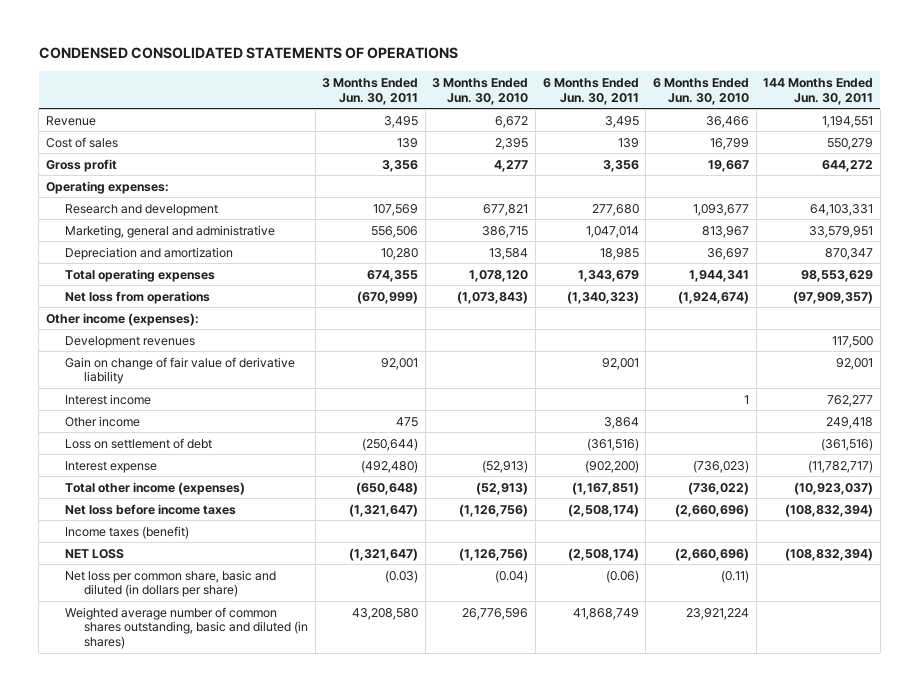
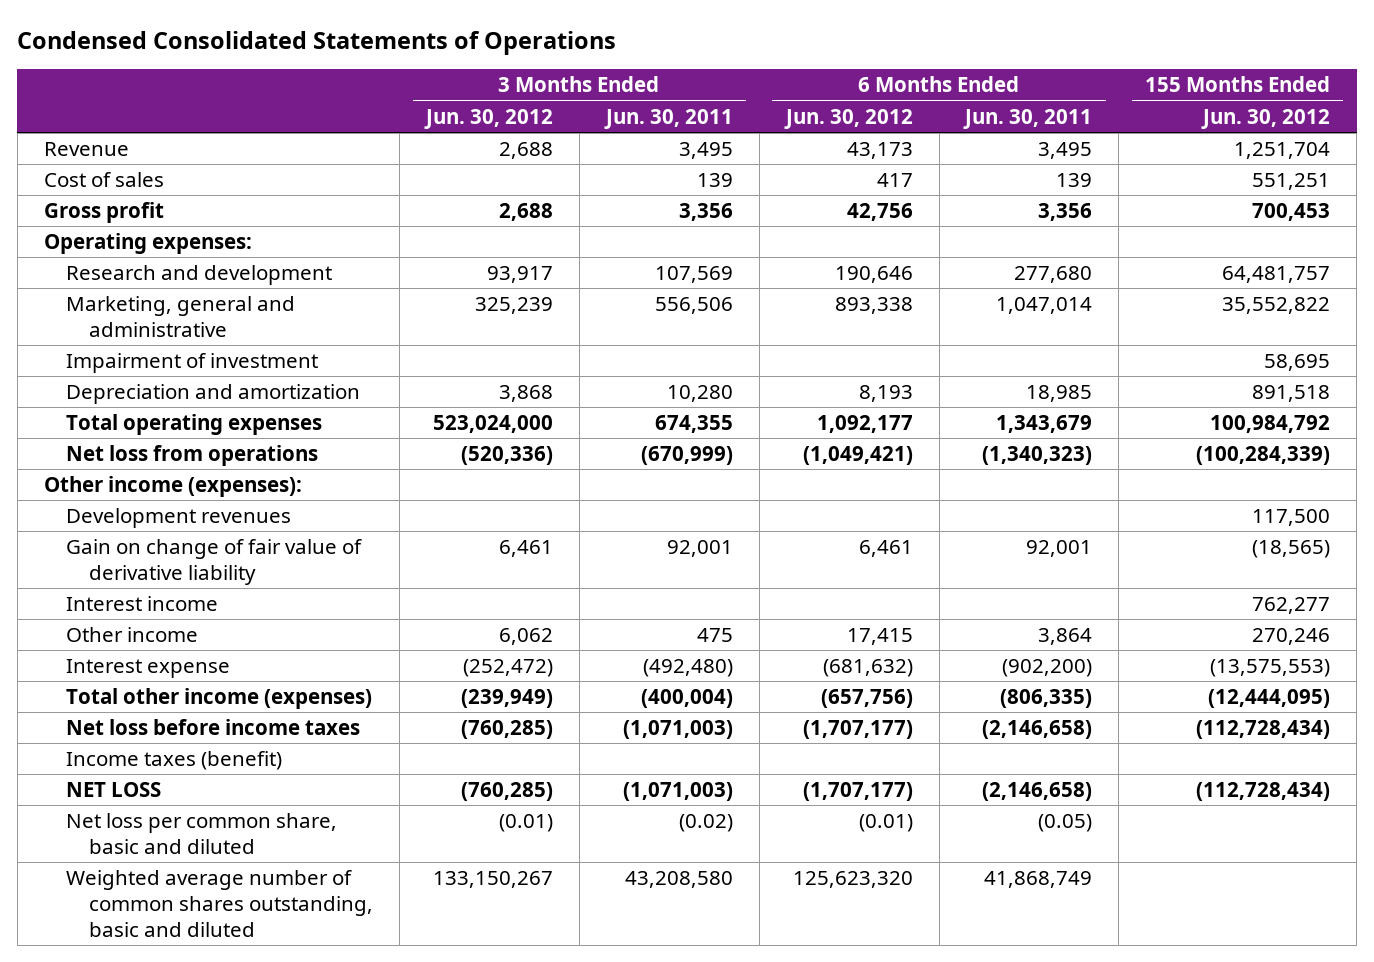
- CONDENSED CONSOLIDATED STATEMENTS OF OPERATIONS
+ Condensed Consolidated Statements of Operations
- | 3 Months Ended Jun. 30, 2011 | 3 Months Ended Jun. 30, 2010 | 6 Months Ended Jun. 30, 2011 | 6 Months Ended Jun. 30, 2010 | 144 Months Ended Jun. 30, 2011
+ | 3 Months Ended Jun. 30, 2012 | 3 Months Ended Jun. 30, 2011 | 6 Months Ended Jun. 30, 2012 | 6 Months Ended Jun. 30, 2011 | 155 Months Ended Jun. 30, 2012
+ Impairment of investment | | | | | 58,695
- Loss on settlement of debt | (250,644) | | (361,516) | | (361,516)
- Total other income (expenses) | (650,648) | (52,913) | (1,167,851) | (736,022) | (10,923,037)
- Net loss before income taxes | (1,321,647) | (1,126,756) | (2,508,174) | (2,660,696) | (108,832,394)
+ Total other income (expenses) | (239,949) | (400,004) | (657,756) | (806,335) | (12,444,095)
+ Net loss before income taxes | (760,285) | (1,071,003) | (1,707,177) | (2,146,658) | (112,728,434)
- NET LOSS | (1,321,647) | (1,126,756) | (2,508,174) | (2,660,696) | (108,832,394)
- Net loss per common share, basic and diluted (in dollars per share) | (0.03) | (0.04) | (0.06) | (0.11) |
- Weighted average number of common shares outstanding, basic and diluted (in shares) | 43,208,580 | 26,776,596 | 41,868,749 | 23,921,224 |
+ NET LOSS | (760,285) | (1,071,003) | (1,707,177) | (2,146,658) | (112,728,434)
+ Net loss per common share, basic and diluted | (0.01) | (0.02) | (0.01) | (0.05) |
+ Weighted average number of common shares outstanding, basic and diluted | 133,150,267 | 43,208,580 | 125,623,320 | 41,868,749 |

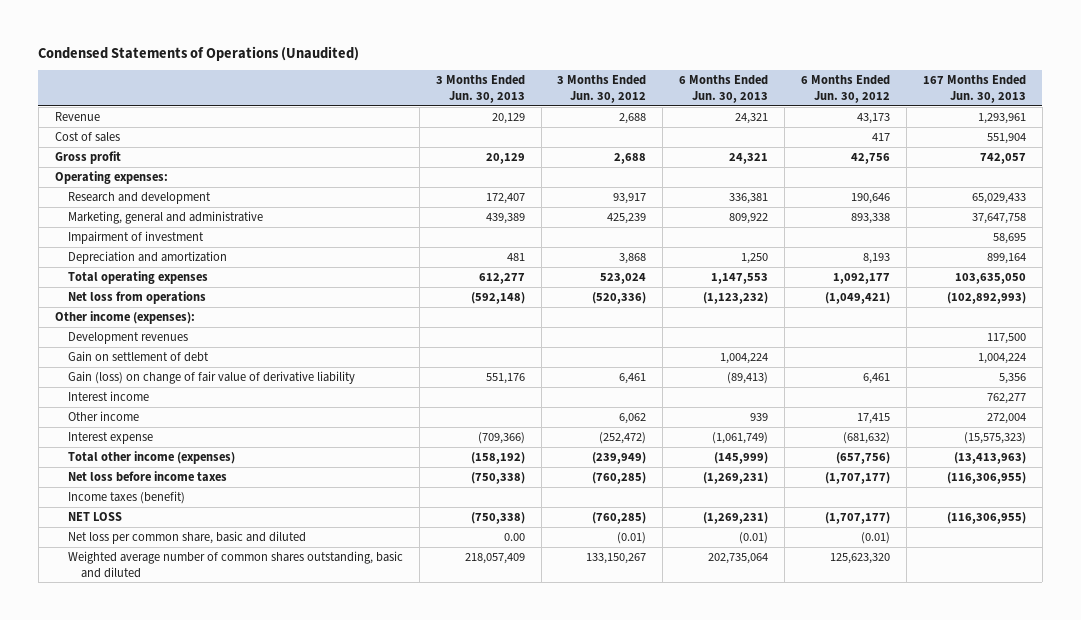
- Condensed Consolidated Statements of Operations
+ Condensed Statements of Operations (Unaudited)
- | 3 Months Ended Jun. 30, 2012 | 3 Months Ended Jun. 30, 2011 | 6 Months Ended Jun. 30, 2012 | 6 Months Ended Jun. 30, 2011 | 155 Months Ended Jun. 30, 2012
+ | 3 Months Ended Jun. 30, 2013 | 3 Months Ended Jun. 30, 2012 | 6 Months Ended Jun. 30, 2013 | 6 Months Ended Jun. 30, 2012 | 167 Months Ended Jun. 30, 2013
- Marketing, general and administrative | 325,239 | 556,506 | 893,338 | 1,047,014 | 35,552,822
+ Marketing, general and administrative | 439,389 | 425,239 | 809,922 | 893,338 | 37,647,758
- Total operating expenses | 523,024,000 | 674,355 | 1,092,177 | 1,343,679 | 100,984,792
+ Total operating expenses | 612,277 | 523,024 | 1,147,553 | 1,092,177 | 103,635,050
- Gain on change of fair value of derivative liability | 6,461 | 92,001 | 6,461 | 92,001 | (18,565)
+ Gain on settlement of debt | | | 1,004,224 | | 1,004,224
+ Gain (loss) on change of fair value of derivative liability | 551,176 | 6,461 | (89,413) | 6,461 | 5,356

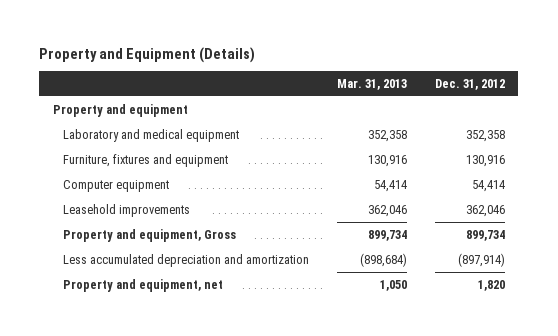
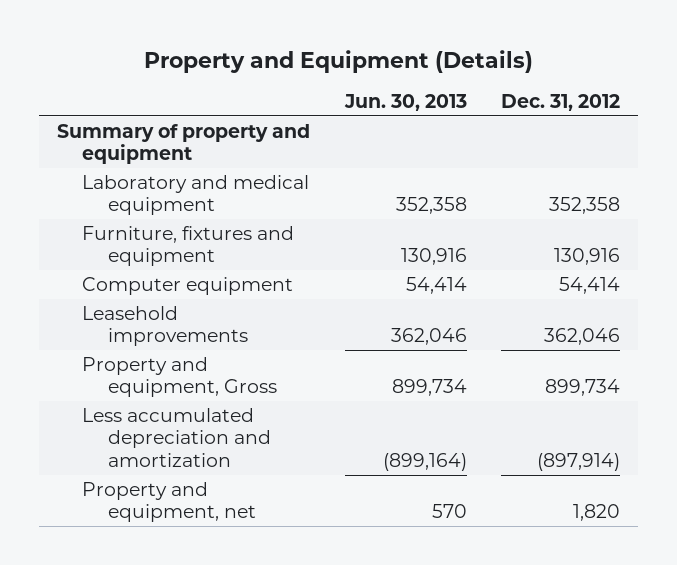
- | Mar. 31, 2013 | Dec. 31, 2012
+ | Jun. 30, 2013 | Dec. 31, 2012
- Property and equipment
+ Summary of property and equipment

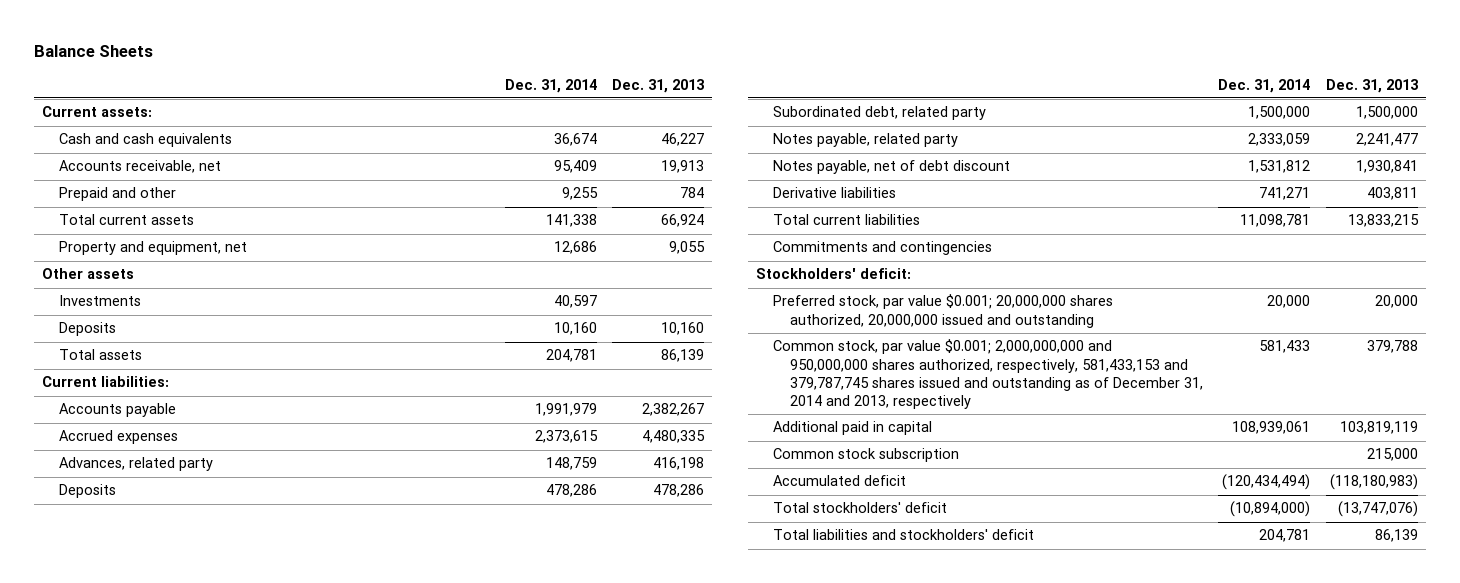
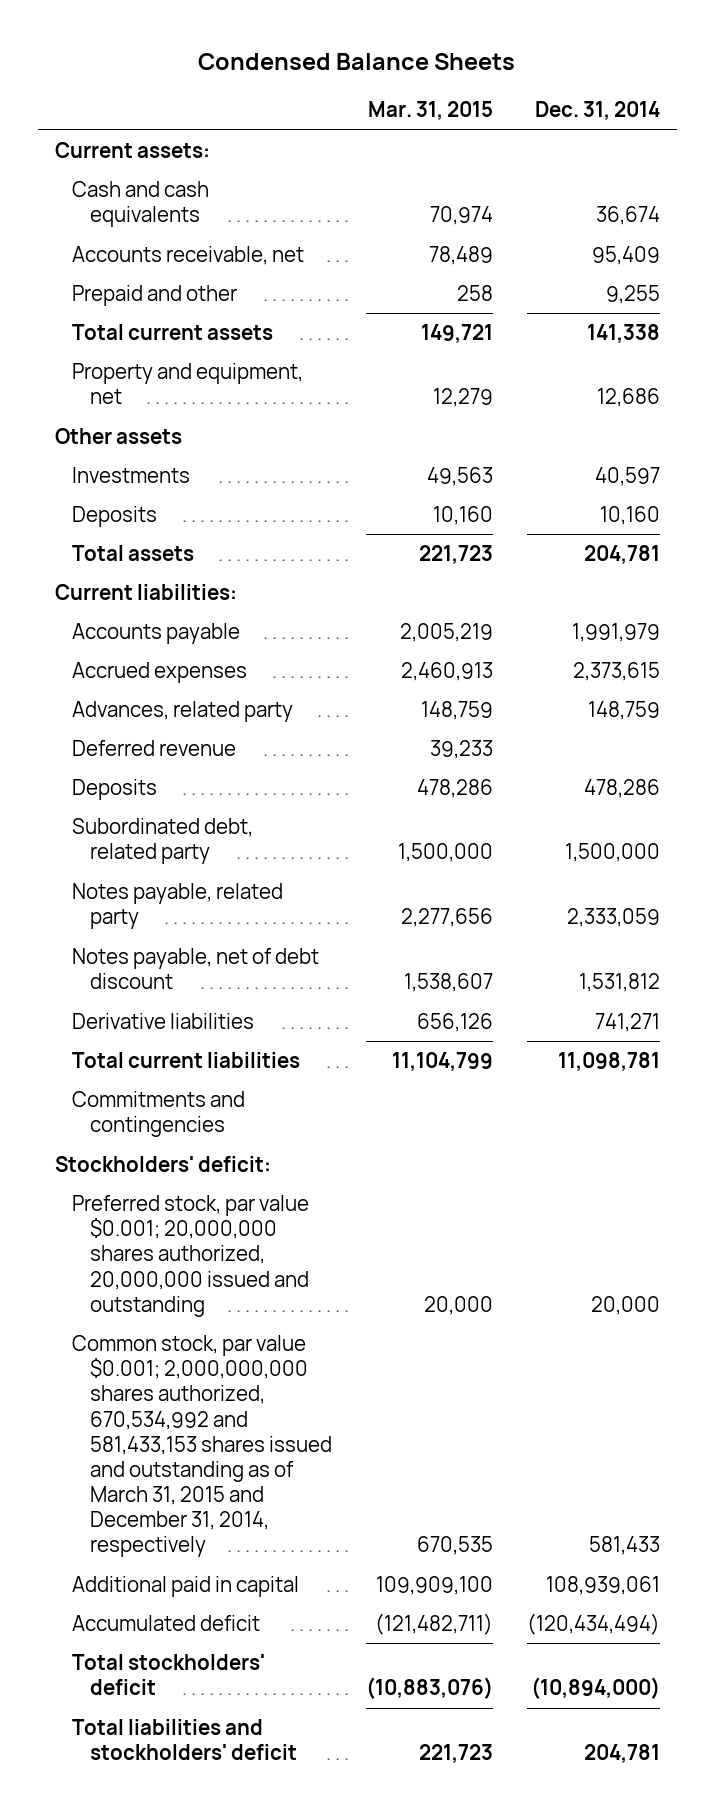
- Balance Sheets
+ Condensed Balance Sheets
- | Dec. 31, 2014 | Dec. 31, 2013
+ | Mar. 31, 2015 | Dec. 31, 2014
+ Deferred revenue | 39,233 |
- Common stock, par value $0.001; 2,000,000,000 and 950,000,000 shares authorized, respectively, 581,433,153 and 379,787,745 shares issued and outstanding as of December 31, 2014 and 2013, respectively | 581,433 | 379,788
+ Common stock, par value $0.001; 2,000,000,000 shares authorized, 670,534,992 and 581,433,153 shares issued and outstanding as of March 31, 2015 and December 31, 2014, respectively | 670,535 | 581,433
- Common stock subscription | | 215,000

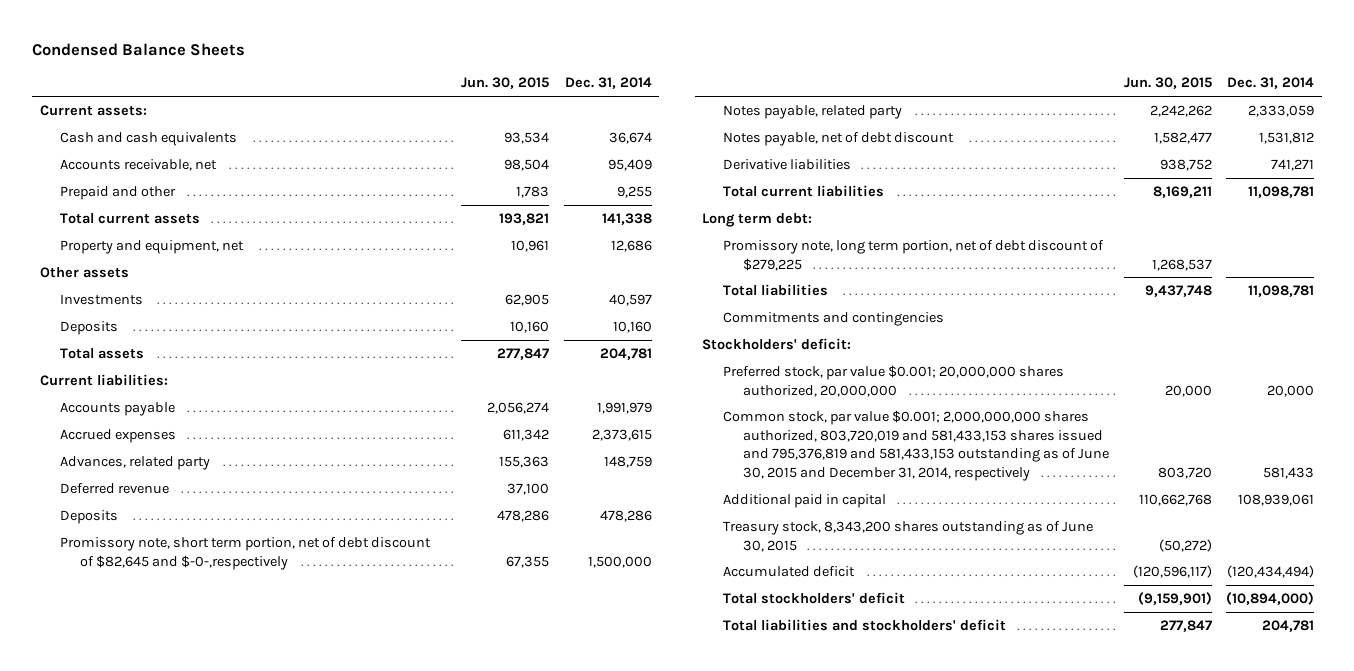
- | Mar. 31, 2015 | Dec. 31, 2014
+ | Jun. 30, 2015 | Dec. 31, 2014
- Subordinated debt, related party | 1,500,000 | 1,500,000
+ Promissory note, short term portion, net of debt discount of $82,645 and $-0-,respectively | 67,355 | 1,500,000
+ Long term debt:
+ Promissory note, long term portion, net of debt discount of $279,225 | 1,268,537 |
+ Total liabilities | 9,437,748 | 11,098,781
- Preferred stock, par value $0.001; 20,000,000 shares authorized, 20,000,000 issued and outstanding | 20,000 | 20,000
- Common stock, par value $0.001; 2,000,000,000 shares authorized, 670,534,992 and 581,433,153 shares issued and outstanding as of March 31, 2015 and December 31, 2014, respectively | 670,535 | 581,433
+ Preferred stock, par value $0.001; 20,000,000 shares authorized, 20,000,000 | 20,000 | 20,000
+ Common stock, par value $0.001; 2,000,000,000 shares authorized, 803,720,019 and 581,433,153 shares issued and 795,376,819 and 581,433,153 outstanding as of June 30, 2015 and December 31, 2014, respectively | 803,720 | 581,433
+ Treasury stock, 8,343,200 shares outstanding as of June 30, 2015 | (50,272) |

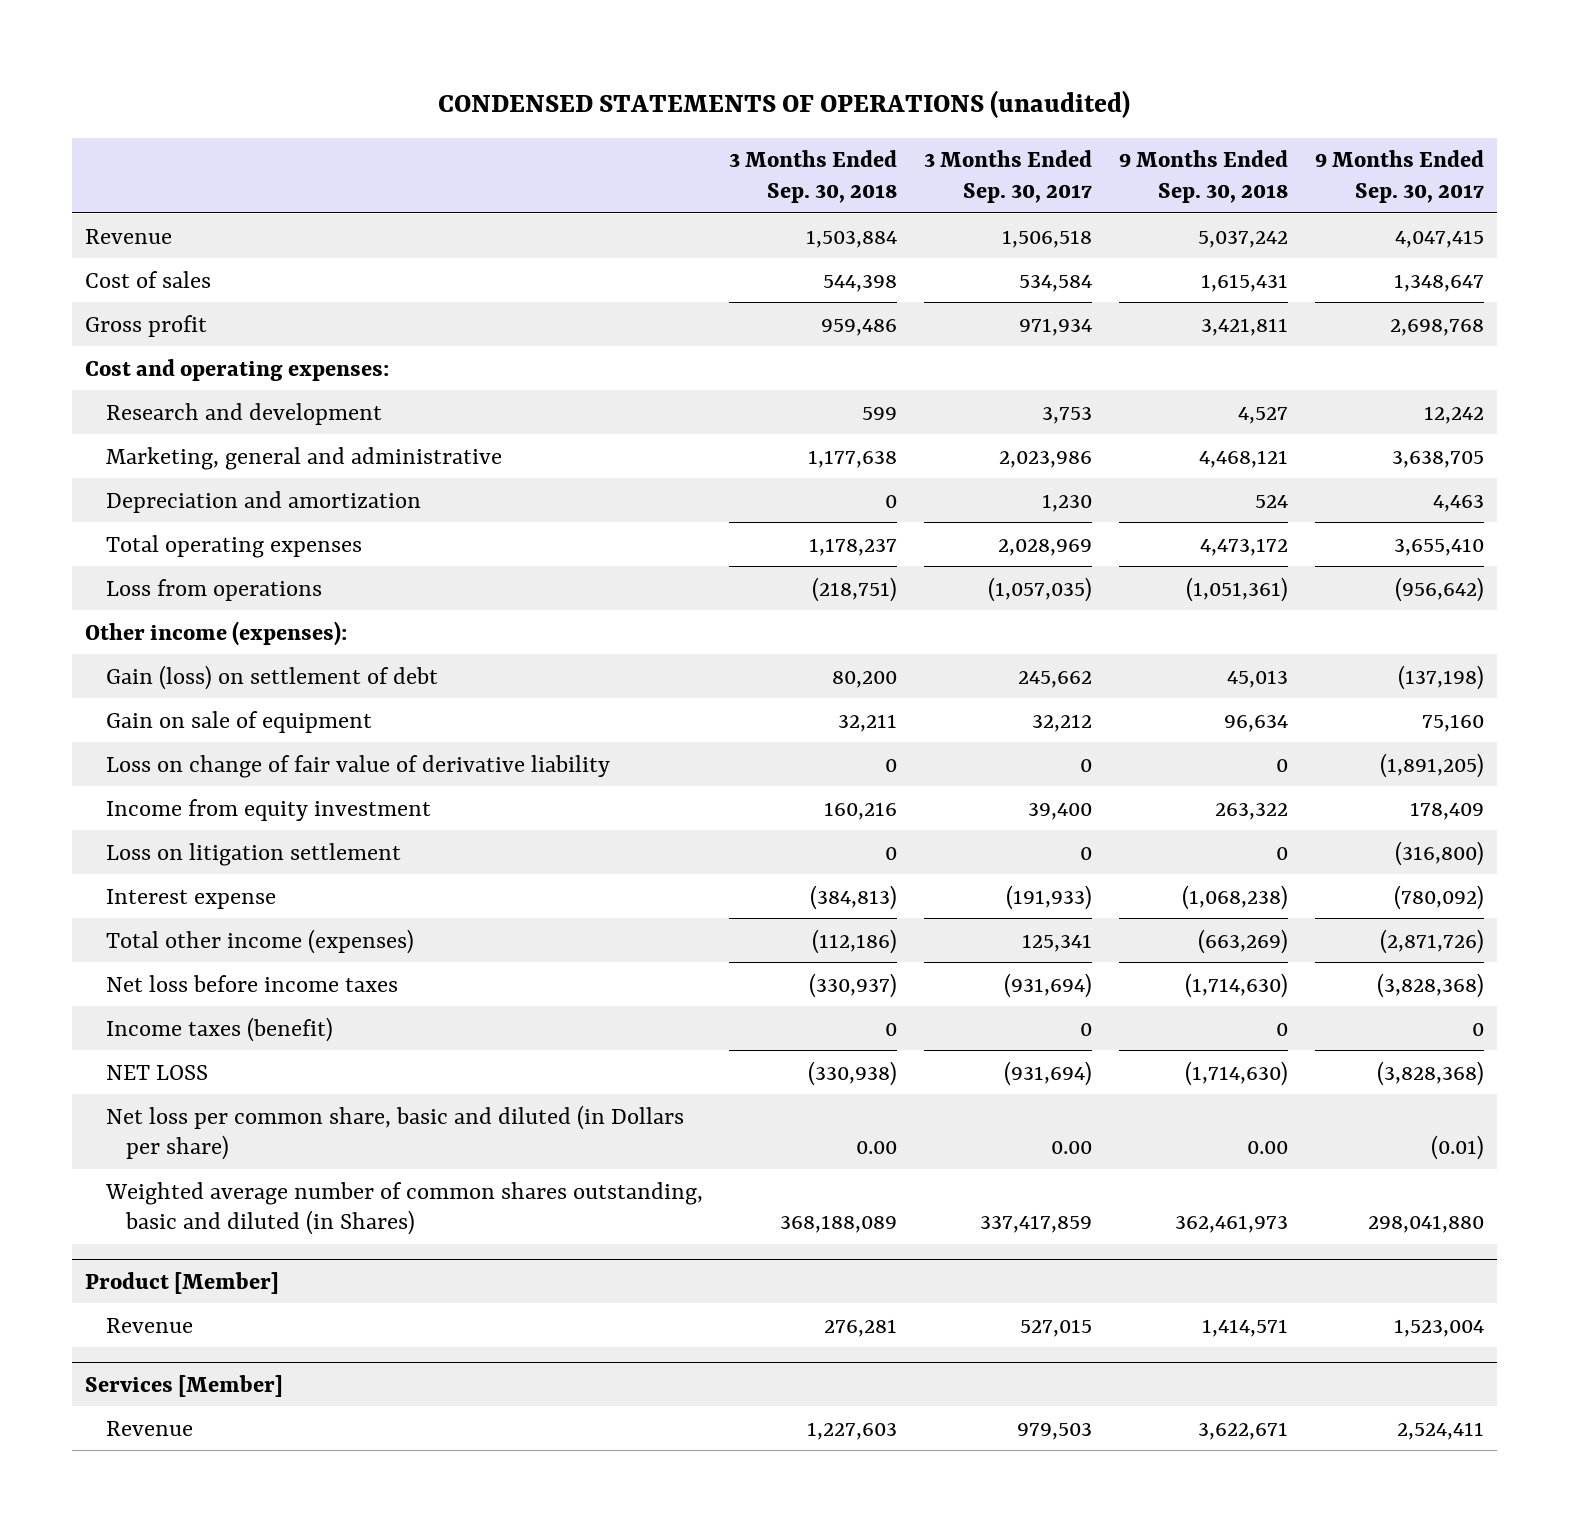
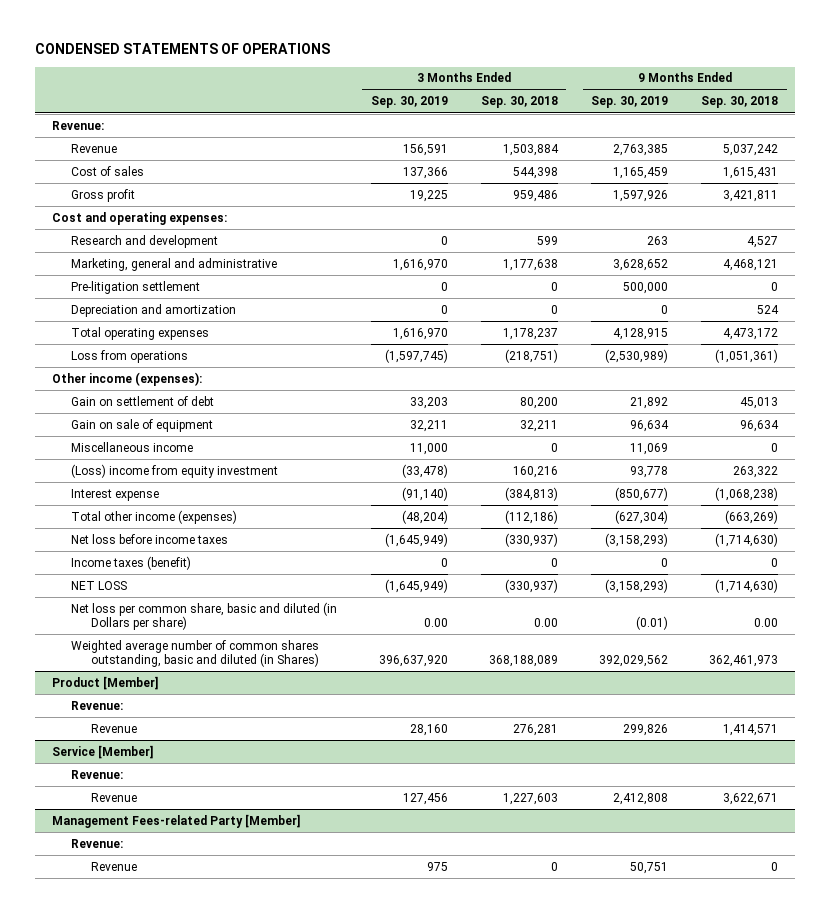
- CONDENSED STATEMENTS OF OPERATIONS (unaudited)
+ CONDENSED STATEMENTS OF OPERATIONS
- | 3 Months Ended Sep. 30, 2018 | 3 Months Ended Sep. 30, 2017 | 9 Months Ended Sep. 30, 2018 | 9 Months Ended Sep. 30, 2017
+ | 3 Months Ended Sep. 30, 2019 | 3 Months Ended Sep. 30, 2018 | 9 Months Ended Sep. 30, 2019 | 9 Months Ended Sep. 30, 2018
+ Revenue:
+ Pre-litigation settlement | 0 | 0 | 500,000 | 0
- Gain (loss) on settlement of debt | 80,200 | 245,662 | 45,013 | (137,198)
+ Gain on settlement of debt | 33,203 | 80,200 | 21,892 | 45,013
- Loss on change of fair value of derivative liability | 0 | 0 | 0 | (1,891,205)
- Income from equity investment | 160,216 | 39,400 | 263,322 | 178,409
- Loss on litigation settlement | 0 | 0 | 0 | (316,800)
+ Miscellaneous income | 11,000 | 0 | 11,069 | 0
+ (Loss) income from equity investment | (33,478) | 160,216 | 93,778 | 263,322
- NET LOSS | (330,938) | (931,694) | (1,714,630) | (3,828,368)
+ NET LOSS | (1,645,949) | (330,937) | (3,158,293) | (1,714,630)
@ Product [Member]
+ Revenue:
- Services [Member]
+ Service [Member]
+ Revenue:
+ Management Fees-related Party [Member]
+ Revenue:
+ Revenue | 975 | 0 | 50,751 | 0

